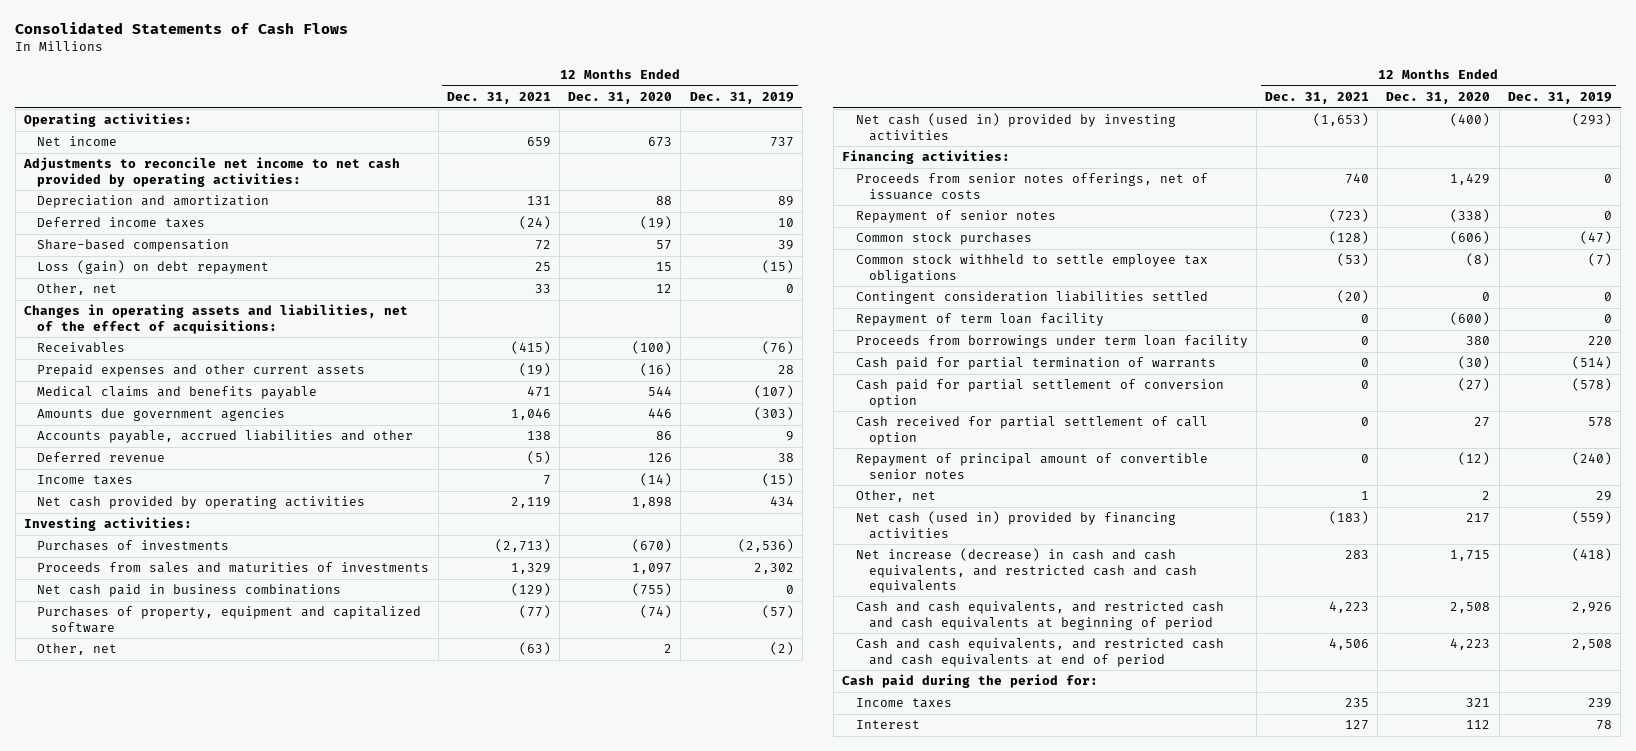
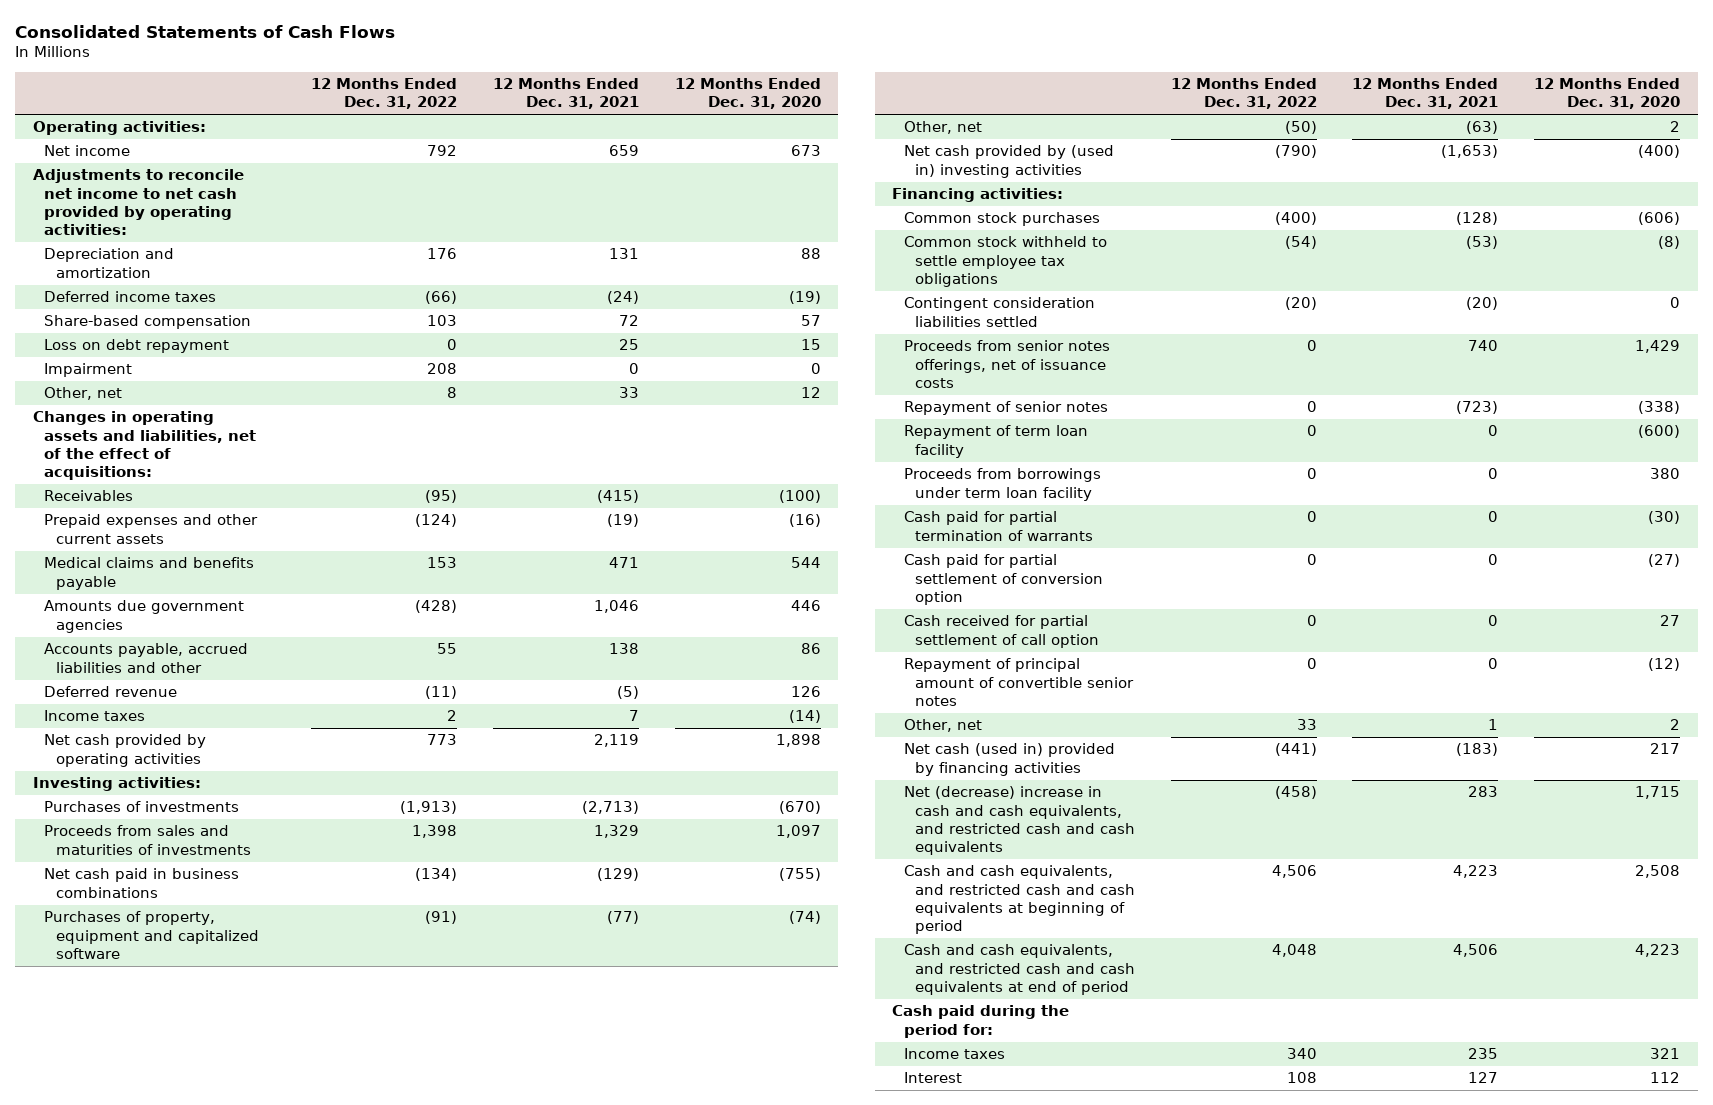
- | 12 Months Ended Dec. 31, 2021 | 12 Months Ended Dec. 31, 2020 | 12 Months Ended Dec. 31, 2019
+ | 12 Months Ended Dec. 31, 2022 | 12 Months Ended Dec. 31, 2021 | 12 Months Ended Dec. 31, 2020
- Loss (gain) on debt repayment | 25 | 15 | (15)
+ Loss on debt repayment | 0 | 25 | 15
+ Impairment | 208 | 0 | 0
- Net cash (used in) provided by investing activities | (1,653) | (400) | (293)
+ Net cash provided by (used in) investing activities | (790) | (1,653) | (400)
moved down: Proceeds from senior notes offerings, net of issuance costs | 0 | 740 | 1,429
moved down: Repayment of senior notes | 0 | (723) | (338)
- Net increase (decrease) in cash and cash equivalents, and restricted cash and cash equivalents | 283 | 1,715 | (418)
+ Net (decrease) increase in cash and cash equivalents, and restricted cash and cash equivalents | (458) | 283 | 1,715

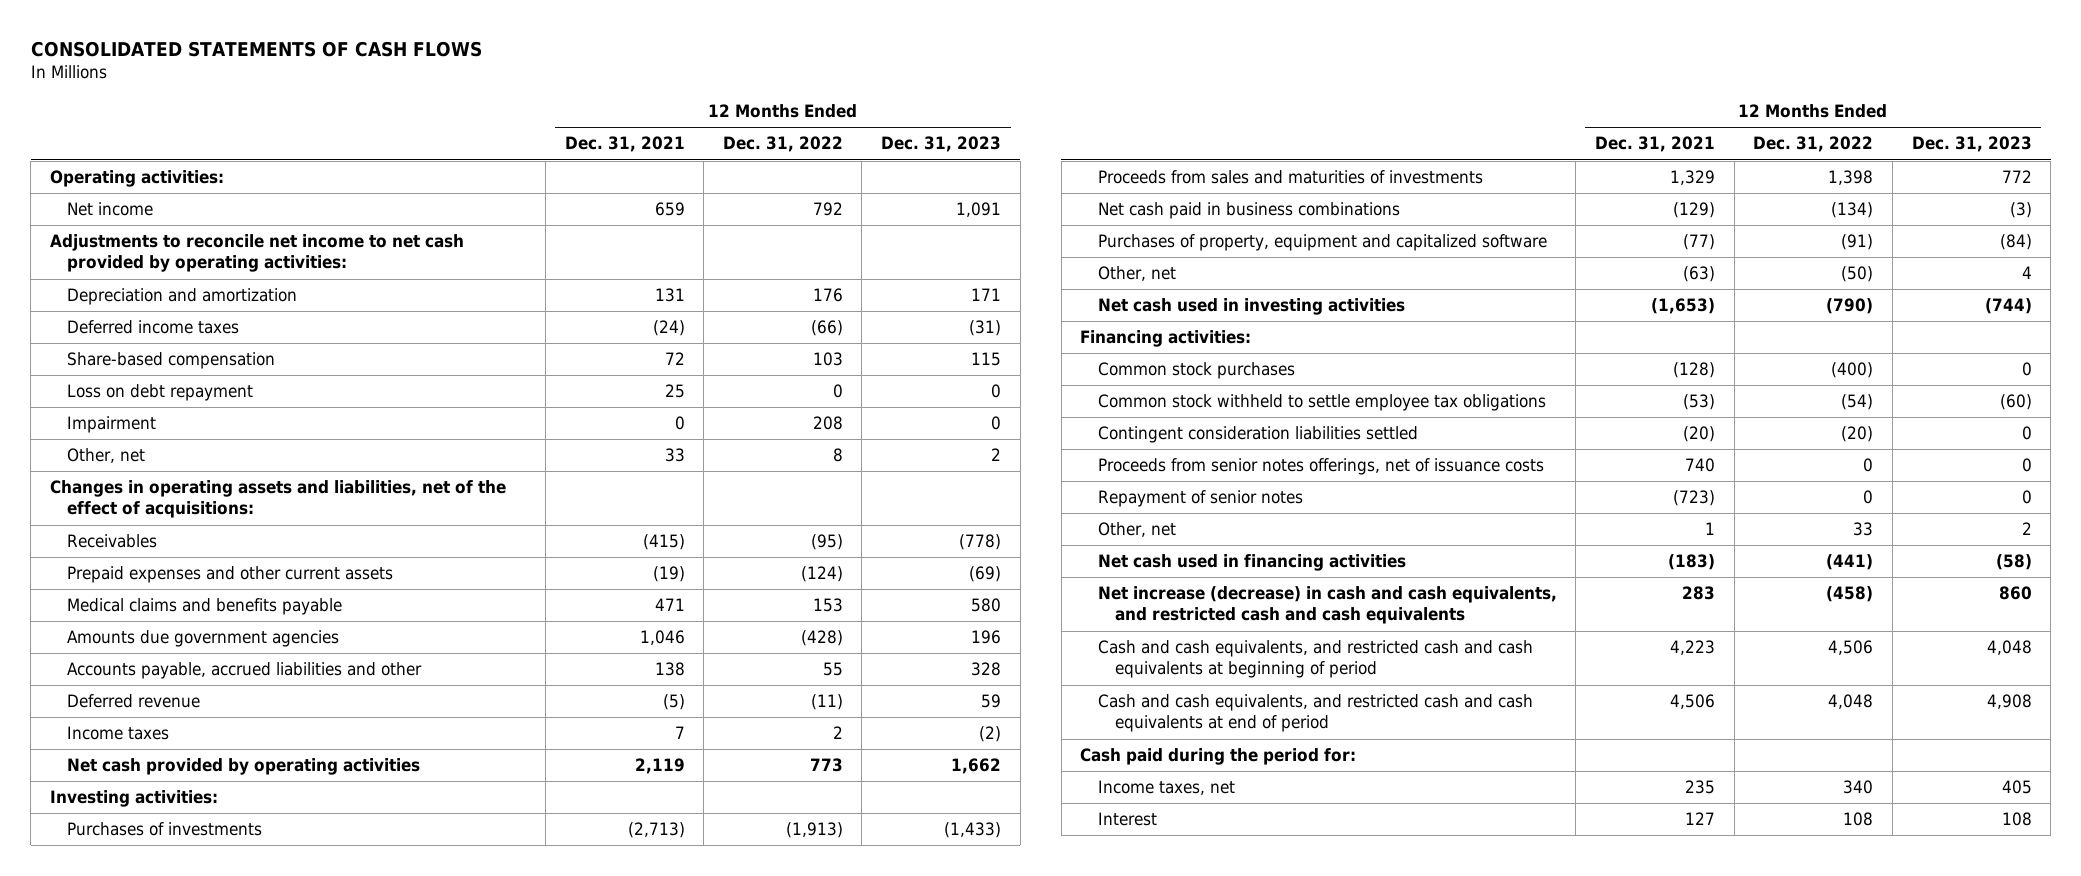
- Consolidated Statements of Cash Flows
+ CONSOLIDATED STATEMENTS OF CASH FLOWS
- | 12 Months Ended Dec. 31, 2022 | 12 Months Ended Dec. 31, 2021 | 12 Months Ended Dec. 31, 2020
+ | 12 Months Ended Dec. 31, 2021 | 12 Months Ended Dec. 31, 2022 | 12 Months Ended Dec. 31, 2023
- Net cash provided by (used in) investing activities | (790) | (1,653) | (400)
+ Net cash used in investing activities | (1,653) | (790) | (744)
- Repayment of term loan facility | 0 | 0 | (600)
- Proceeds from borrowings under term loan facility | 0 | 0 | 380
- Cash paid for partial termination of warrants | 0 | 0 | (30)
- Cash paid for partial settlement of conversion option | 0 | 0 | (27)
- Cash received for partial settlement of call option | 0 | 0 | 27
- Repayment of principal amount of convertible senior notes | 0 | 0 | (12)
- Net cash (used in) provided by financing activities | (441) | (183) | 217
- Net (decrease) increase in cash and cash equivalents, and restricted cash and cash equivalents | (458) | 283 | 1,715
+ Net cash used in financing activities | (183) | (441) | (58)
+ Net increase (decrease) in cash and cash equivalents, and restricted cash and cash equivalents | 283 | (458) | 860
- Income taxes | 340 | 235 | 321
+ Income taxes, net | 235 | 340 | 405

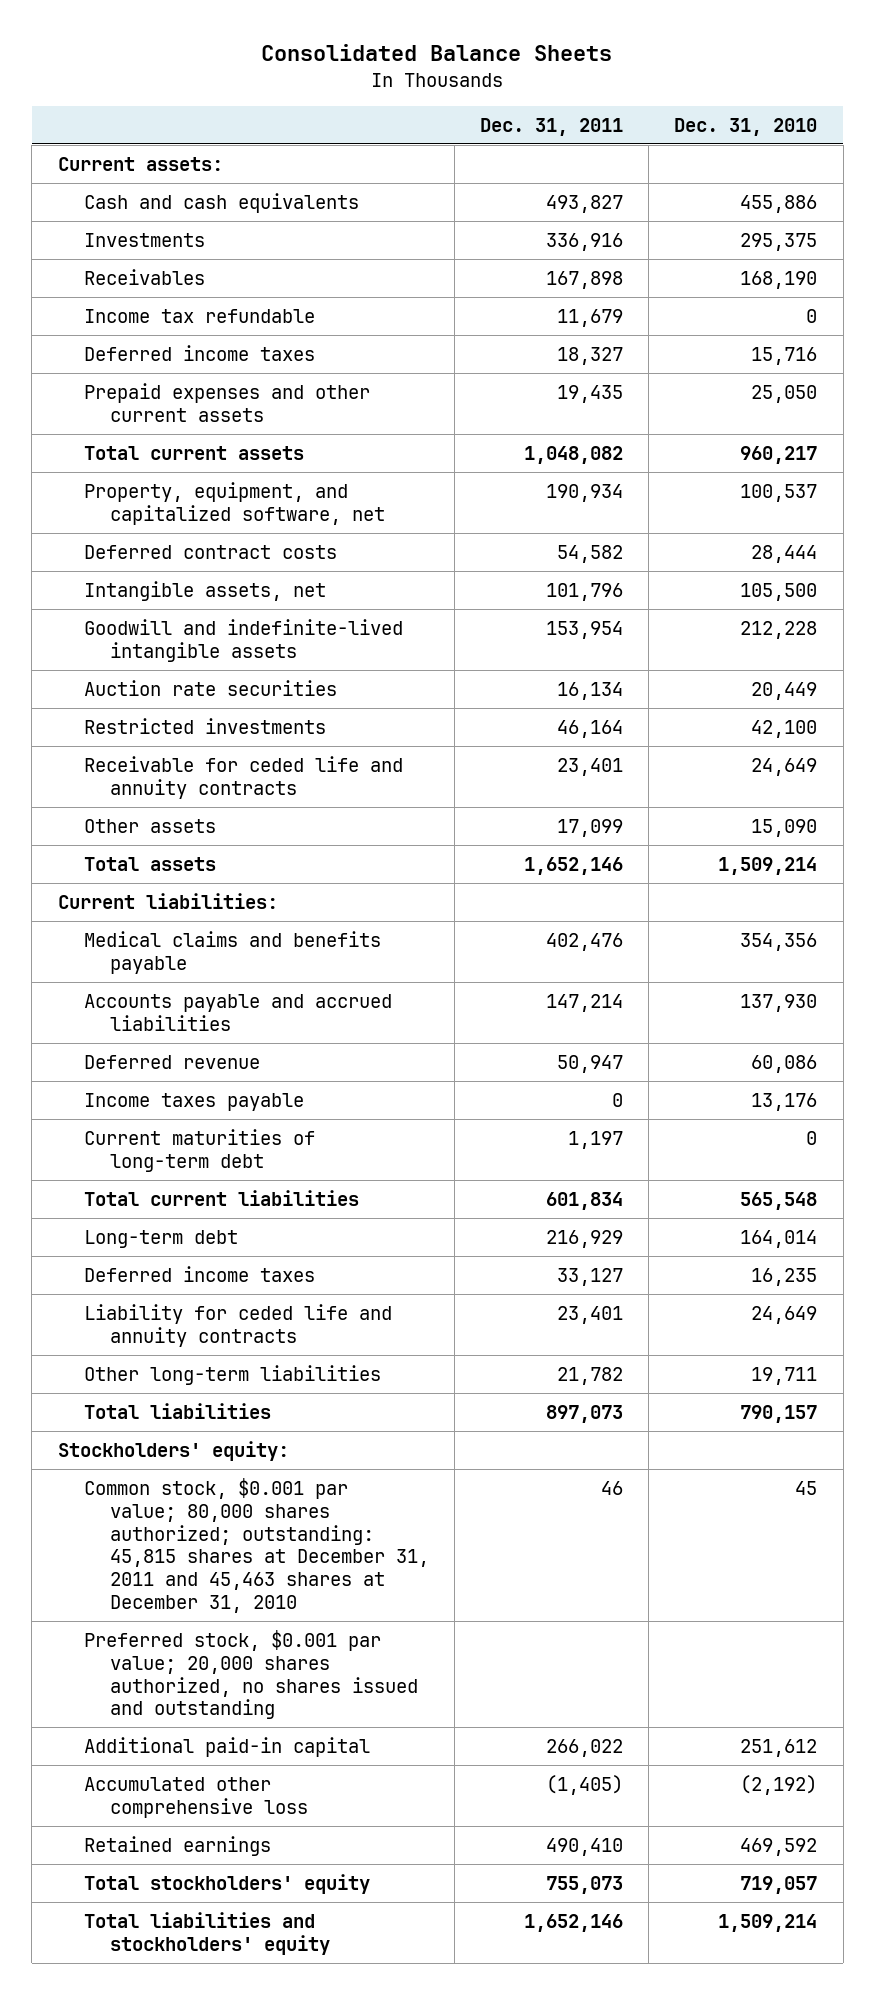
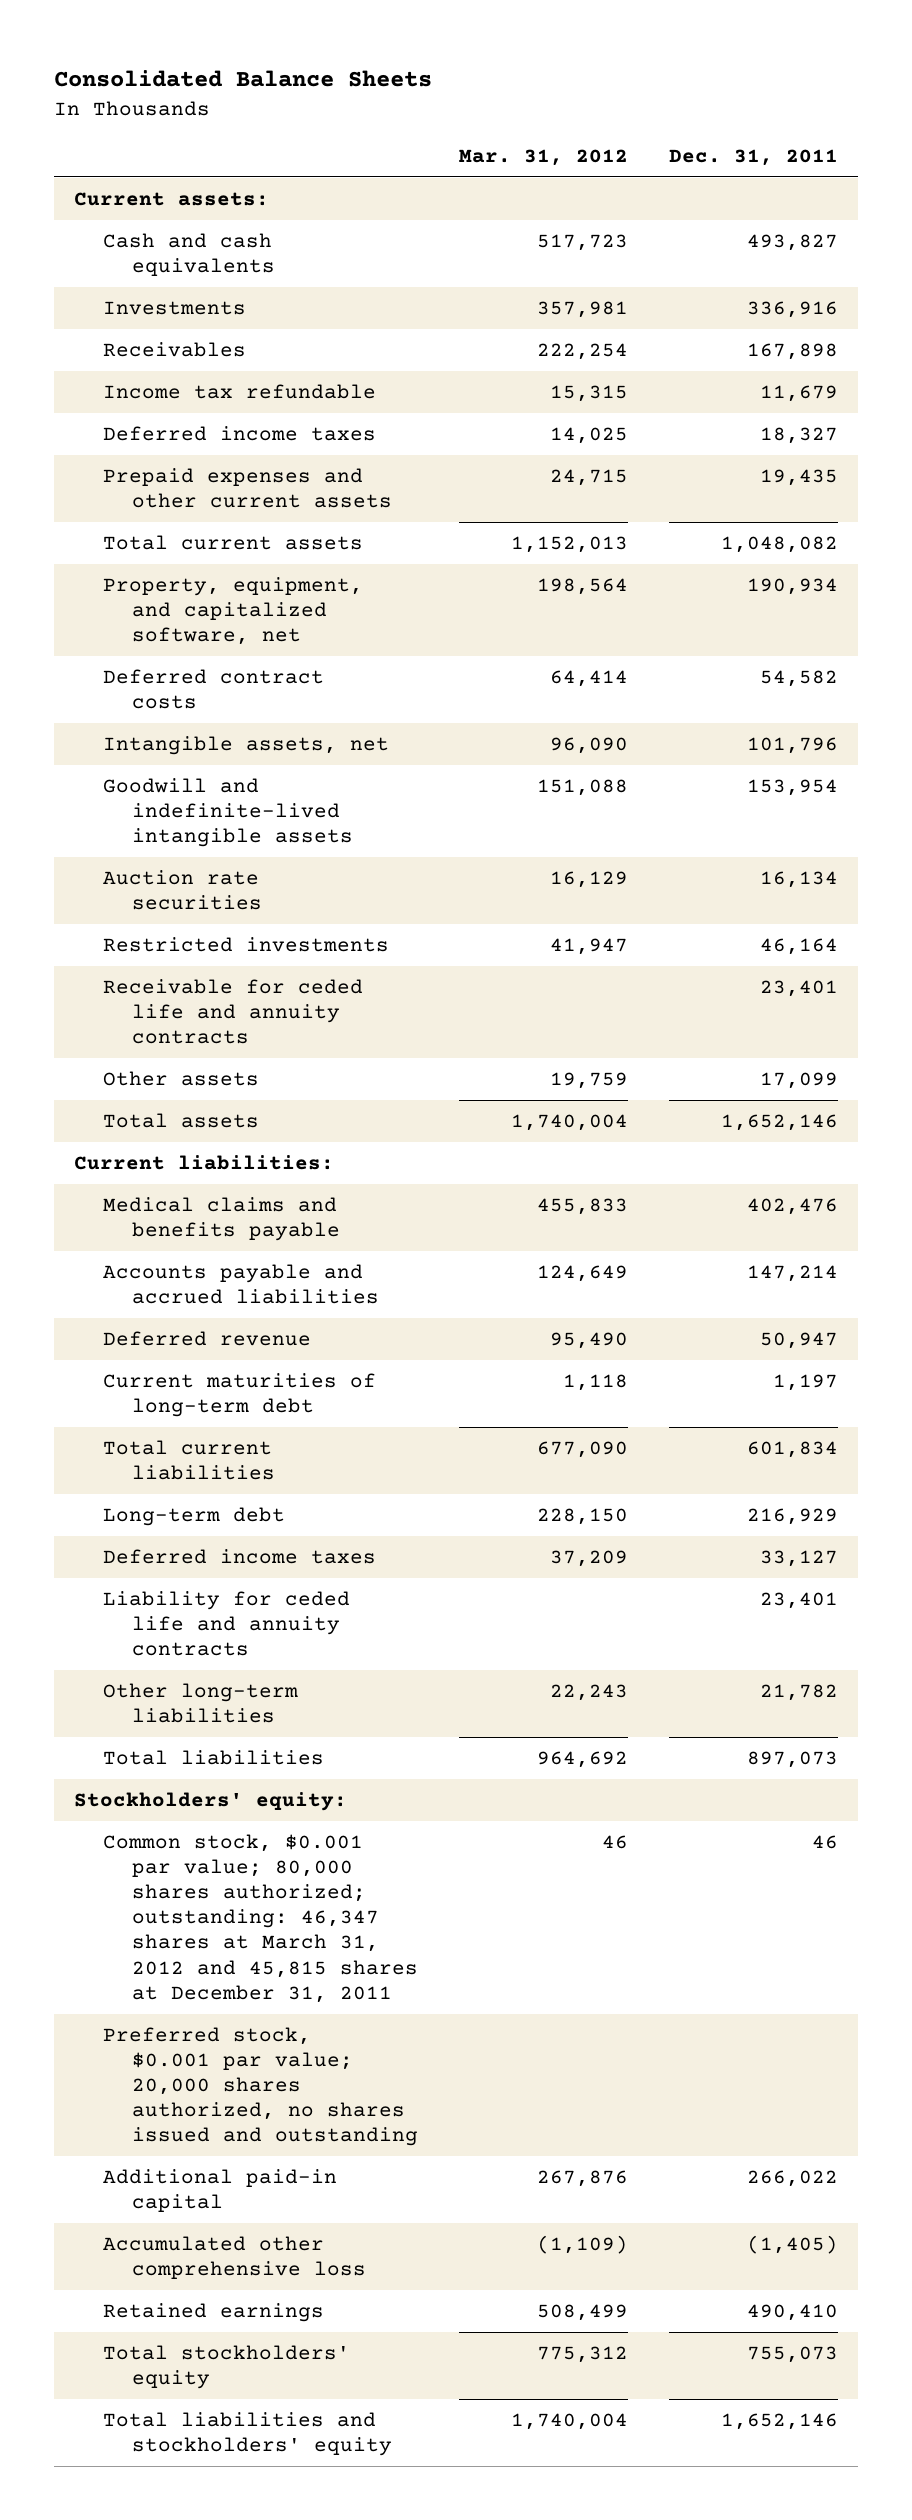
- | Dec. 31, 2011 | Dec. 31, 2010
+ | Mar. 31, 2012 | Dec. 31, 2011
- Income taxes payable | 0 | 13,176
- Common stock, $0.001 par value; 80,000 shares authorized; outstanding: 45,815 shares at December 31, 2011 and 45,463 shares at December 31, 2010 | 46 | 45
+ Common stock, $0.001 par value; 80,000 shares authorized; outstanding: 46,347 shares at March 31, 2012 and 45,815 shares at December 31, 2011 | 46 | 46

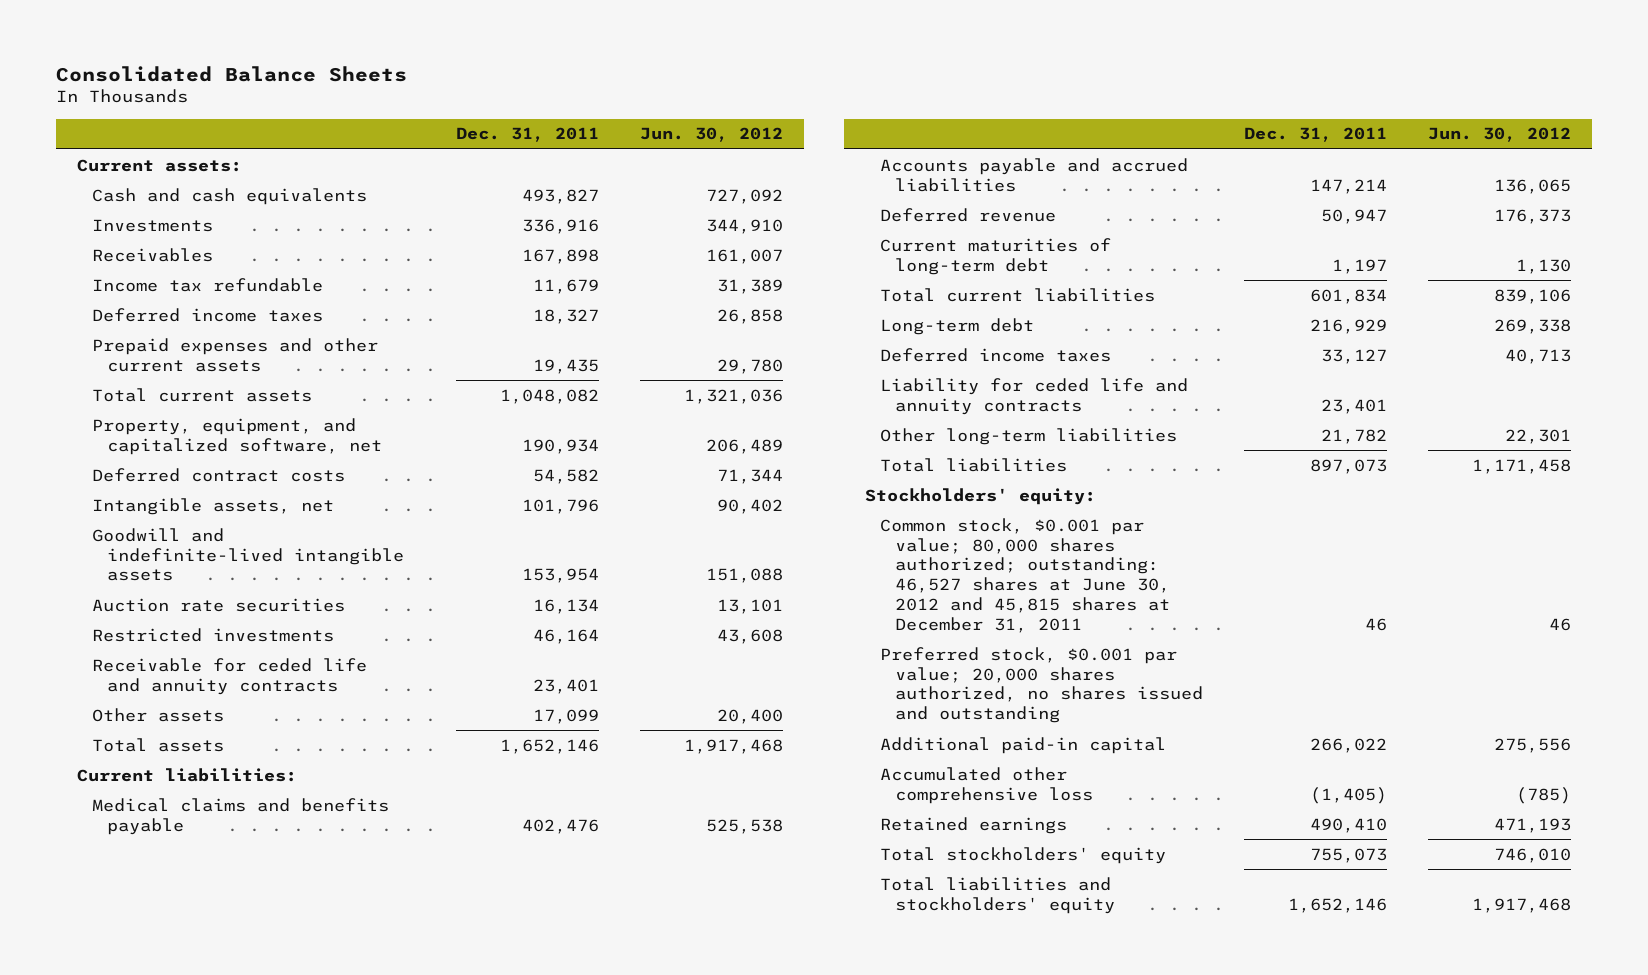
- | Mar. 31, 2012 | Dec. 31, 2011
+ | Dec. 31, 2011 | Jun. 30, 2012
- Common stock, $0.001 par value; 80,000 shares authorized; outstanding: 46,347 shares at March 31, 2012 and 45,815 shares at December 31, 2011 | 46 | 46
+ Common stock, $0.001 par value; 80,000 shares authorized; outstanding: 46,527 shares at June 30, 2012 and 45,815 shares at December 31, 2011 | 46 | 46

